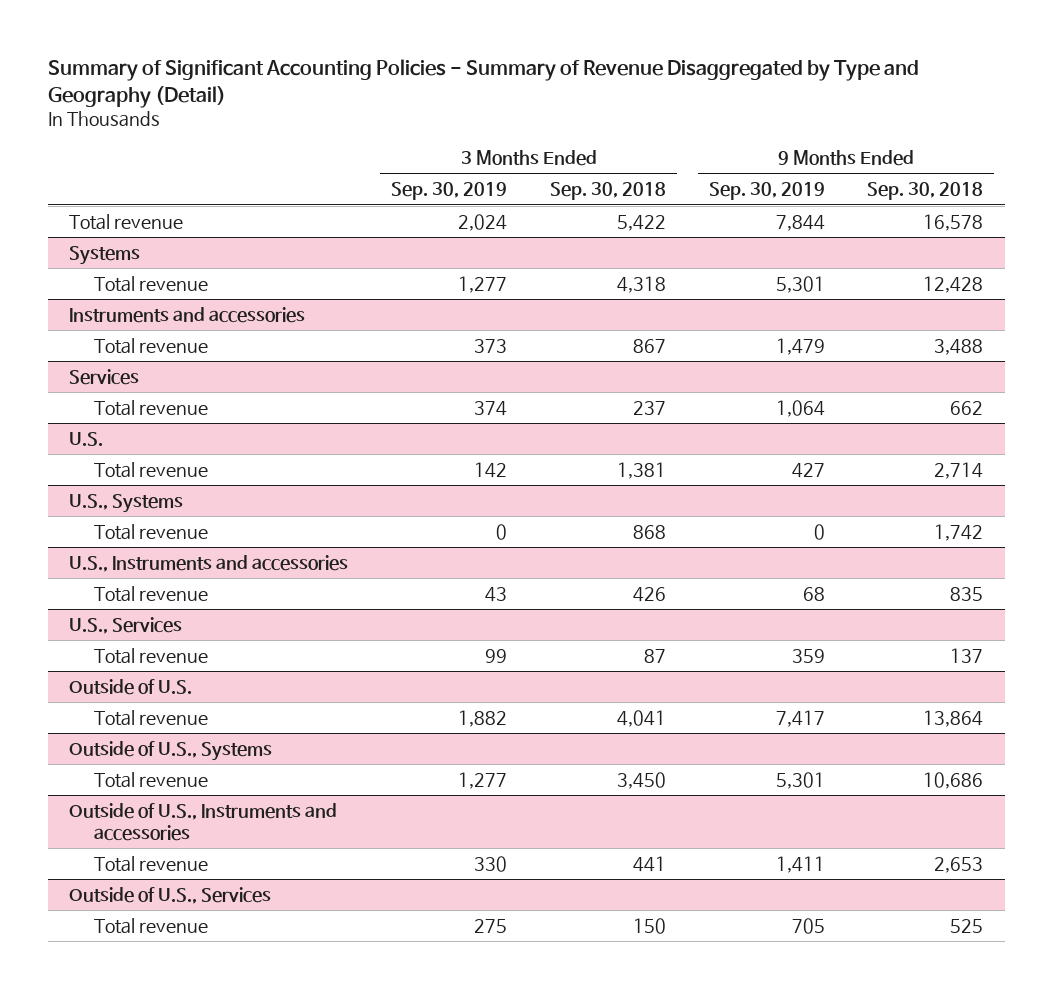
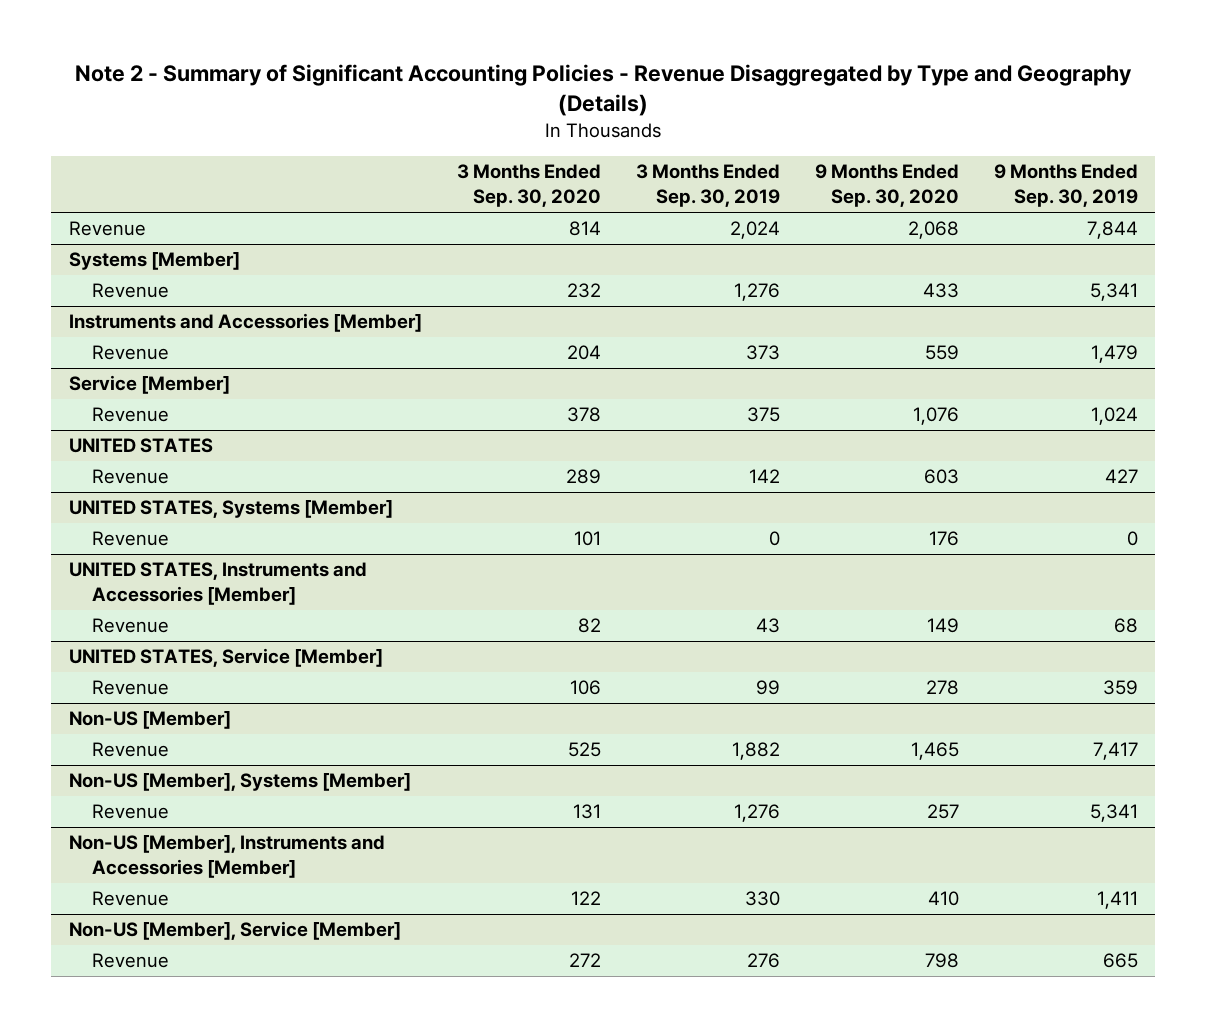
- Summary of Significant Accounting Policies - Summary of Revenue Disaggregated by Type and Geography (Detail)
+ Note 2 - Summary of Significant Accounting Policies - Revenue Disaggregated by Type and Geography (Details)
- | 3 Months Ended Sep. 30, 2019 | 3 Months Ended Sep. 30, 2018 | 9 Months Ended Sep. 30, 2019 | 9 Months Ended Sep. 30, 2018
+ | 3 Months Ended Sep. 30, 2020 | 3 Months Ended Sep. 30, 2019 | 9 Months Ended Sep. 30, 2020 | 9 Months Ended Sep. 30, 2019
- Total revenue | 2,024 | 5,422 | 7,844 | 16,578
- Systems
- Total revenue | 1,277 | 4,318 | 5,301 | 12,428
- Instruments and accessories
- Total revenue | 373 | 867 | 1,479 | 3,488
- Services
- Total revenue | 374 | 237 | 1,064 | 662
- U.S.
- Total revenue | 142 | 1,381 | 427 | 2,714
- U.S., Systems
- Total revenue | 0 | 868 | 0 | 1,742
- U.S., Instruments and accessories
- Total revenue | 43 | 426 | 68 | 835
- U.S., Services
- Total revenue | 99 | 87 | 359 | 137
- Outside of U.S.
- Total revenue | 1,882 | 4,041 | 7,417 | 13,864
- Outside of U.S., Systems
- Total revenue | 1,277 | 3,450 | 5,301 | 10,686
- Outside of U.S., Instruments and accessories
- Total revenue | 330 | 441 | 1,411 | 2,653
- Outside of U.S., Services
- Total revenue | 275 | 150 | 705 | 525
+ Revenue | 814 | 2,024 | 2,068 | 7,844
+ Systems [Member]
+ Revenue | 232 | 1,276 | 433 | 5,341
+ Instruments and Accessories [Member]
+ Revenue | 204 | 373 | 559 | 1,479
+ Service [Member]
+ Revenue | 378 | 375 | 1,076 | 1,024
+ UNITED STATES
+ Revenue | 289 | 142 | 603 | 427
+ UNITED STATES, Systems [Member]
+ Revenue | 101 | 0 | 176 | 0
+ UNITED STATES, Instruments and Accessories [Member]
+ Revenue | 82 | 43 | 149 | 68
+ UNITED STATES, Service [Member]
+ Revenue | 106 | 99 | 278 | 359
+ Non-US [Member]
+ Revenue | 525 | 1,882 | 1,465 | 7,417
+ Non-US [Member], Systems [Member]
+ Revenue | 131 | 1,276 | 257 | 5,341
+ Non-US [Member], Instruments and Accessories [Member]
+ Revenue | 122 | 330 | 410 | 1,411
+ Non-US [Member], Service [Member]
+ Revenue | 272 | 276 | 798 | 665

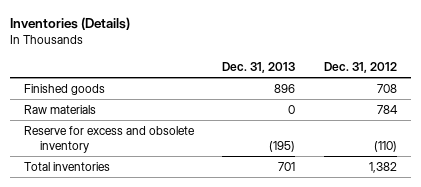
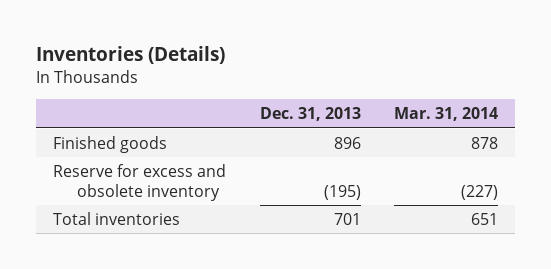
- | Dec. 31, 2013 | Dec. 31, 2012
+ | Dec. 31, 2013 | Mar. 31, 2014
- Raw materials | 0 | 784

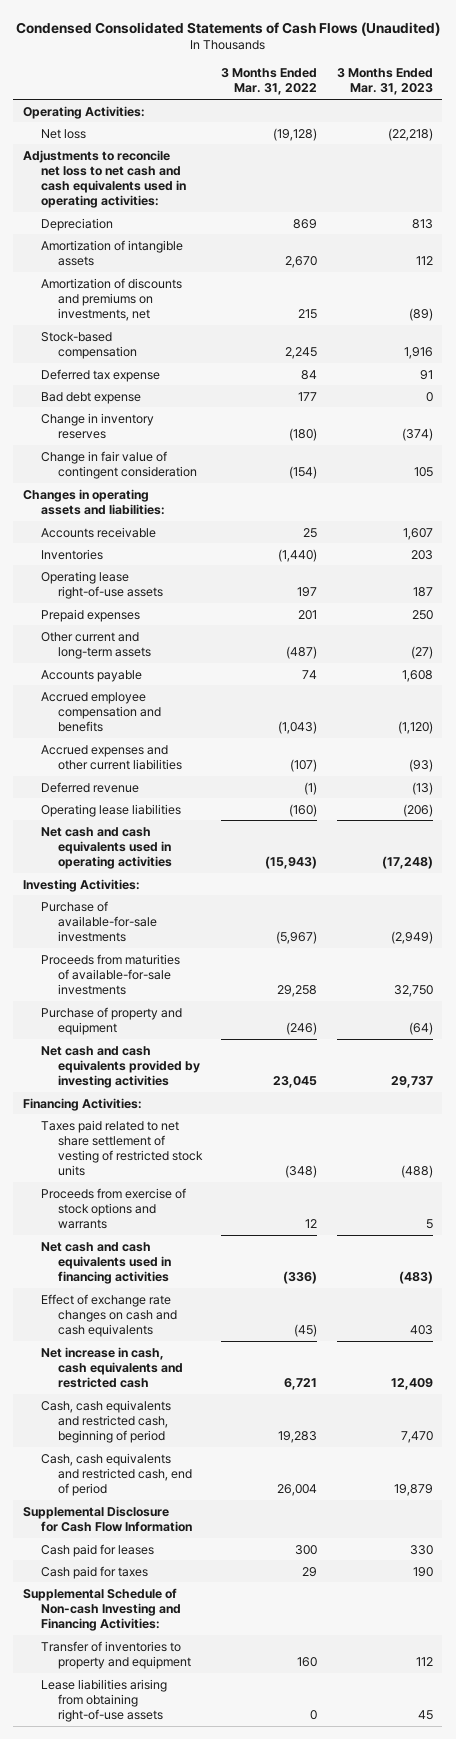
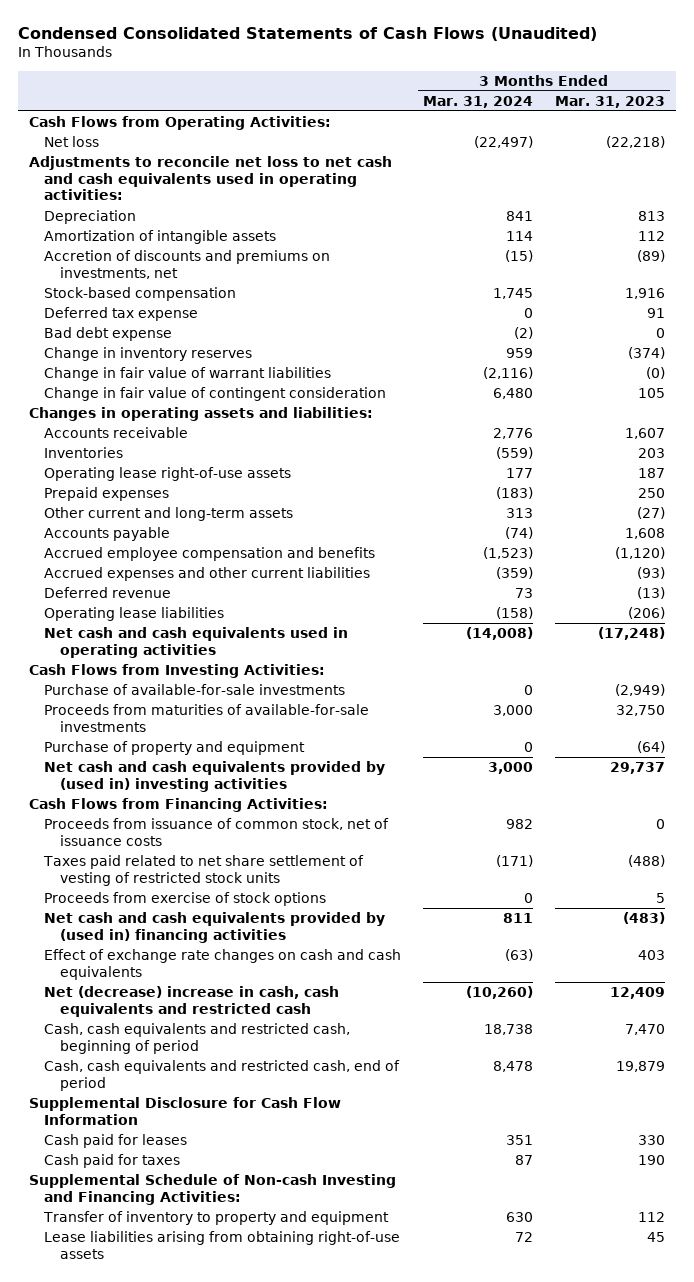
- | 3 Months Ended Mar. 31, 2022 | 3 Months Ended Mar. 31, 2023
+ | 3 Months Ended Mar. 31, 2024 | 3 Months Ended Mar. 31, 2023
- Operating Activities:
+ Cash Flows from Operating Activities:
- Amortization of discounts and premiums on investments, net | 215 | (89)
+ Accretion of discounts and premiums on investments, net | (15) | (89)
+ Change in fair value of warrant liabilities | (2,116) | (0)
- Investing Activities:
+ Cash Flows from Investing Activities:
- Net cash and cash equivalents provided by investing activities | 23,045 | 29,737
- Financing Activities:
+ Net cash and cash equivalents provided by (used in) investing activities | 3,000 | 29,737
+ Cash Flows from Financing Activities:
+ Proceeds from issuance of common stock, net of issuance costs | 982 | 0
- Proceeds from exercise of stock options and warrants | 12 | 5
- Net cash and cash equivalents used in financing activities | (336) | (483)
+ Proceeds from exercise of stock options | 0 | 5
+ Net cash and cash equivalents provided by (used in) financing activities | 811 | (483)
- Net increase in cash, cash equivalents and restricted cash | 6,721 | 12,409
+ Net (decrease) increase in cash, cash equivalents and restricted cash | (10,260) | 12,409
- Transfer of inventories to property and equipment | 160 | 112
+ Transfer of inventory to property and equipment | 630 | 112

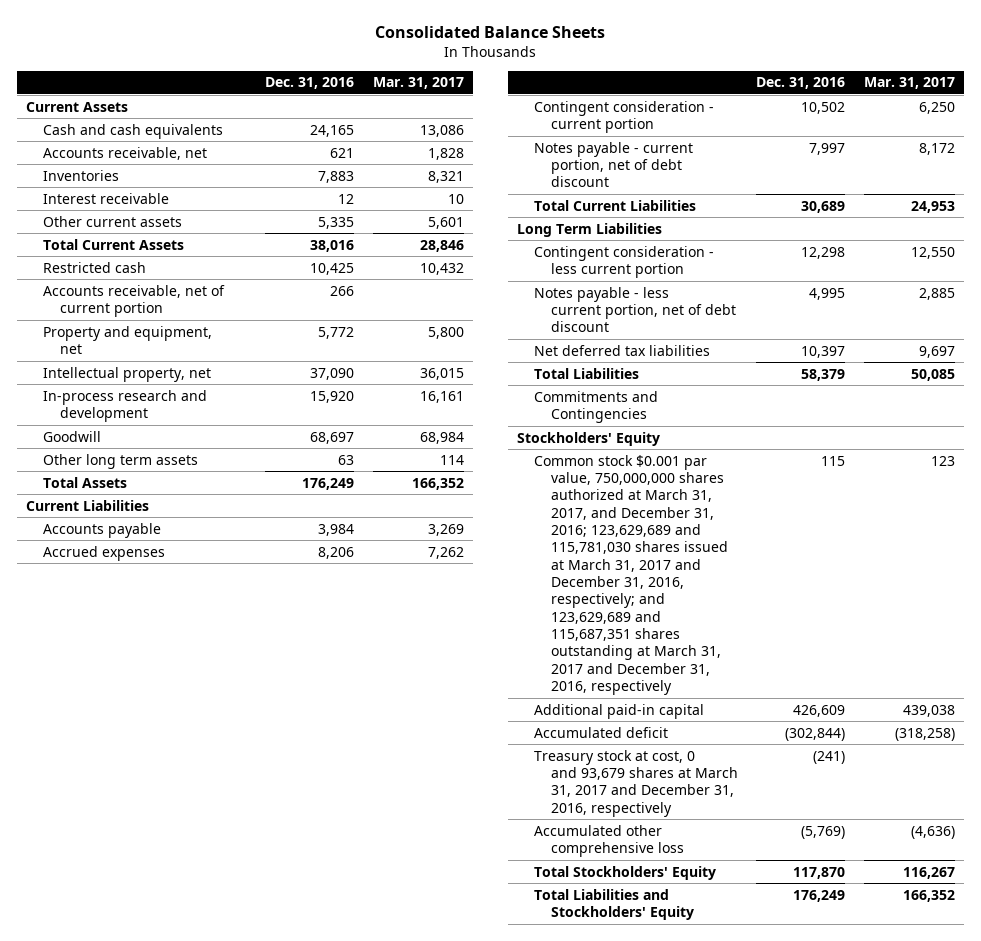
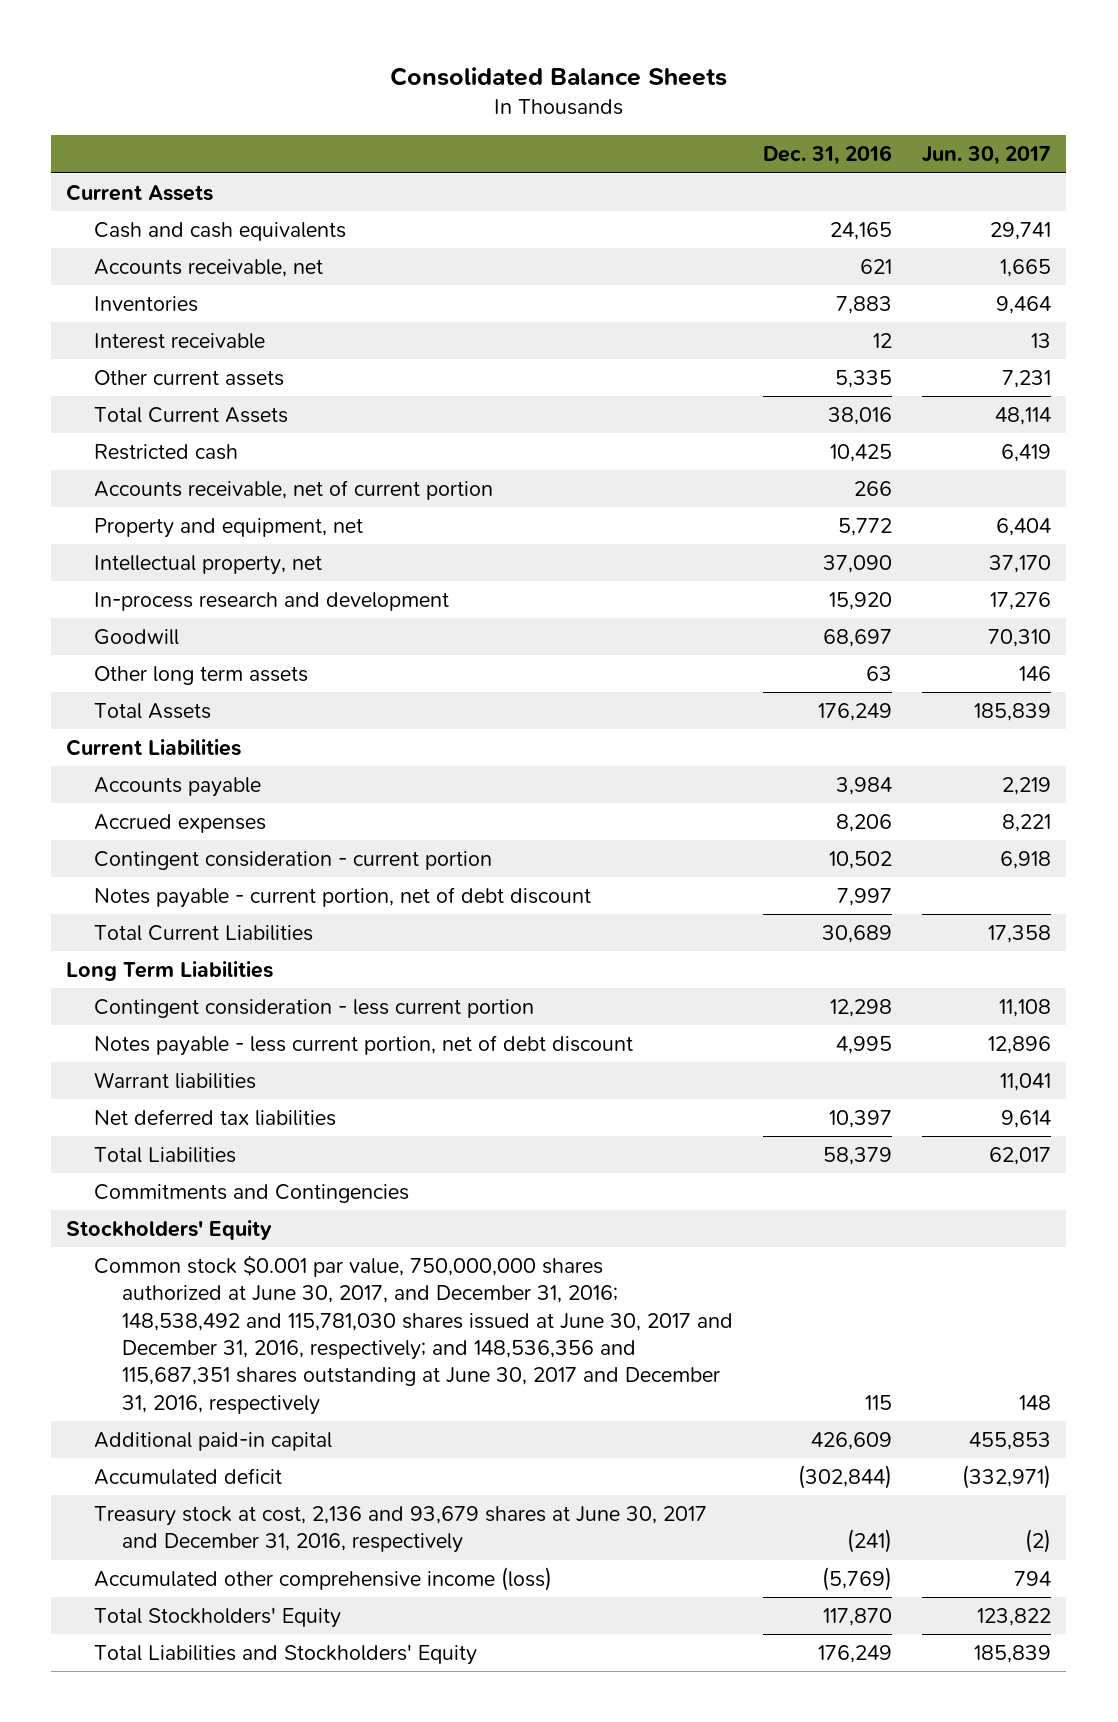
- | Dec. 31, 2016 | Mar. 31, 2017
+ | Dec. 31, 2016 | Jun. 30, 2017
+ Warrant liabilities | | 11,041
- Common stock $0.001 par value, 750,000,000 shares authorized at March 31, 2017, and December 31, 2016; 123,629,689 and 115,781,030 shares issued at March 31, 2017 and December 31, 2016, respectively; and 123,629,689 and 115,687,351 shares outstanding at March 31, 2017 and December 31, 2016, respectively | 115 | 123
+ Common stock $0.001 par value, 750,000,000 shares authorized at June 30, 2017, and December 31, 2016; 148,538,492 and 115,781,030 shares issued at June 30, 2017 and December 31, 2016, respectively; and 148,536,356 and 115,687,351 shares outstanding at June 30, 2017 and December 31, 2016, respectively | 115 | 148
- Treasury stock at cost, 0 and 93,679 shares at March 31, 2017 and December 31, 2016, respectively | (241) |
- Accumulated other comprehensive loss | (5,769) | (4,636)
+ Treasury stock at cost, 2,136 and 93,679 shares at June 30, 2017 and December 31, 2016, respectively | (241) | (2)
+ Accumulated other comprehensive income (loss) | (5,769) | 794

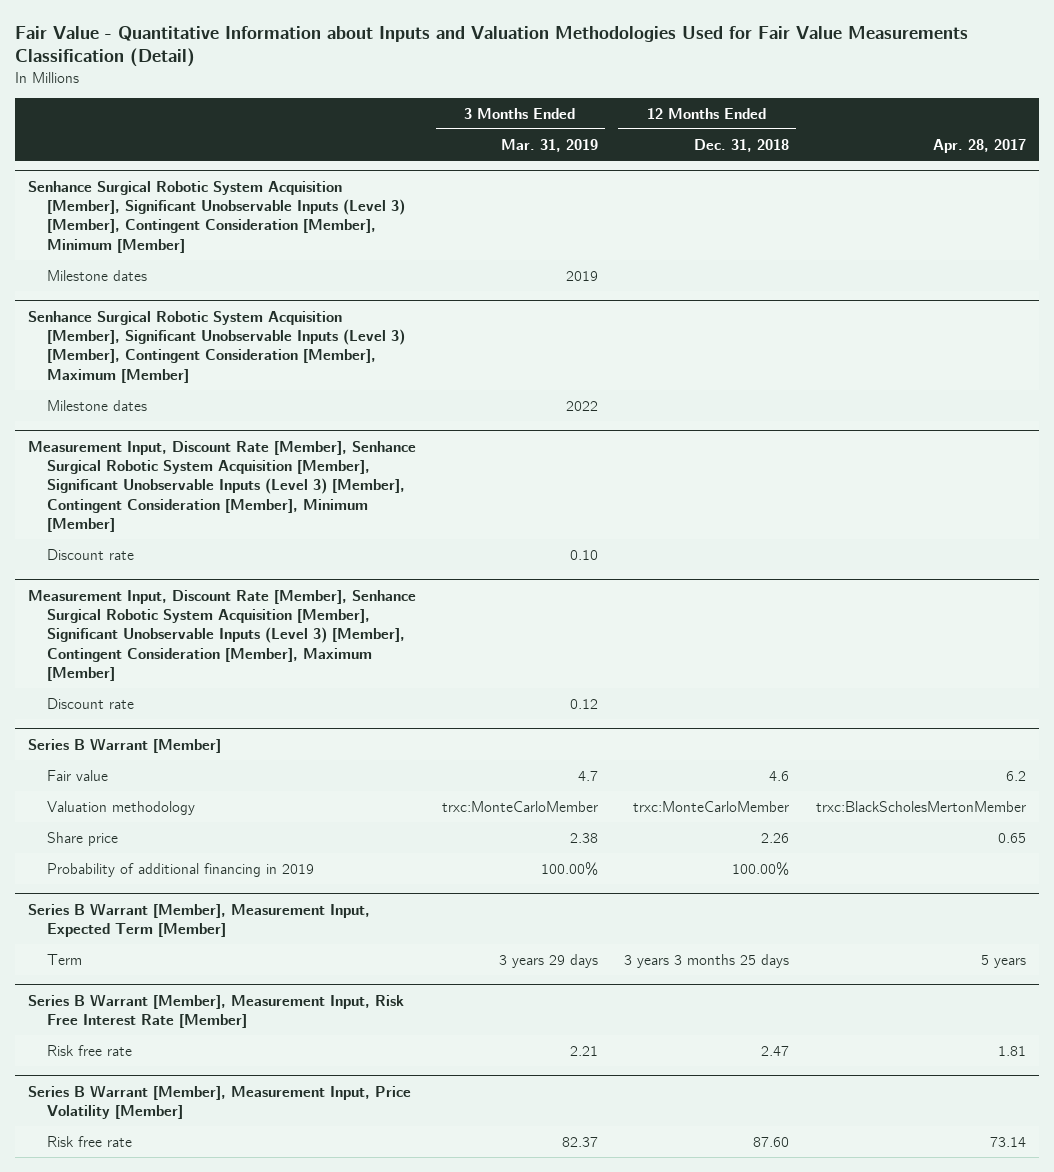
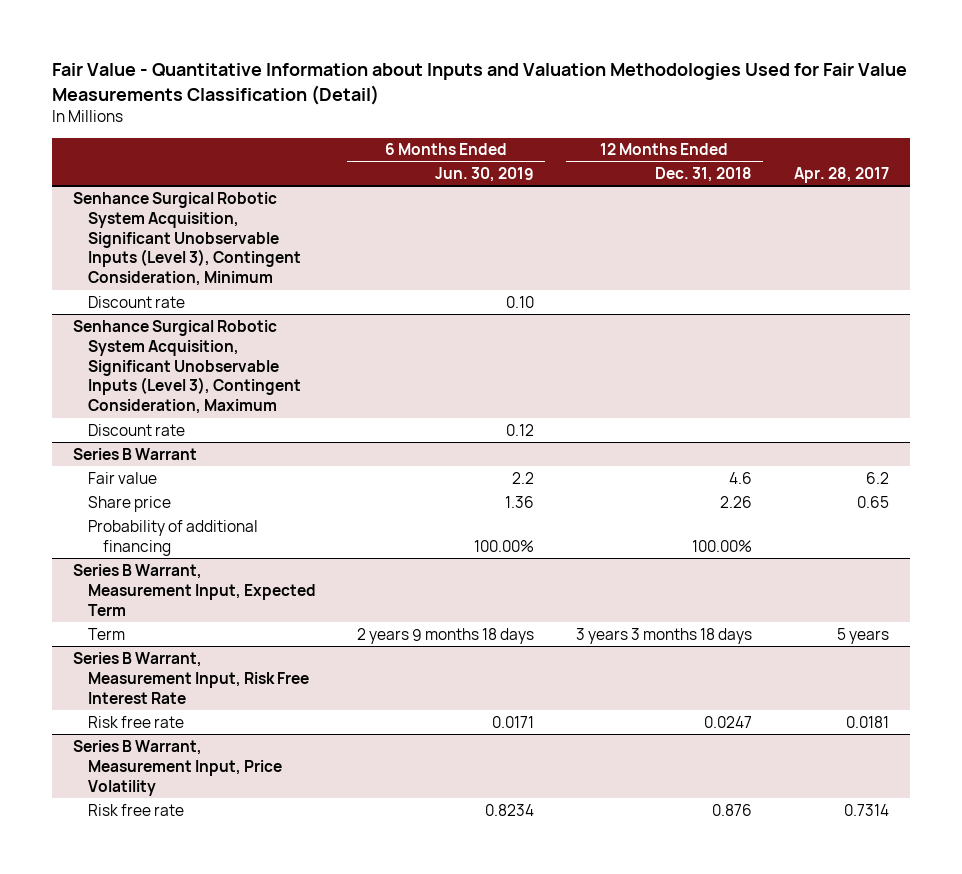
- | 3 Months Ended Mar. 31, 2019 | 12 Months Ended Dec. 31, 2018 | Apr. 28, 2017
+ | 6 Months Ended Jun. 30, 2019 | 12 Months Ended Dec. 31, 2018 | Apr. 28, 2017
- Senhance Surgical Robotic System Acquisition [Member], Significant Unobservable Inputs (Level 3) [Member], Contingent Consideration [Member], Minimum [Member]
- Milestone dates | 2019 | |
- Senhance Surgical Robotic System Acquisition [Member], Significant Unobservable Inputs (Level 3) [Member], Contingent Consideration [Member], Maximum [Member]
- Milestone dates | 2022 | |
- Measurement Input, Discount Rate [Member], Senhance Surgical Robotic System Acquisition [Member], Significant Unobservable Inputs (Level 3) [Member], Contingent Consideration [Member], Minimum [Member]
+ Senhance Surgical Robotic System Acquisition, Significant Unobservable Inputs (Level 3), Contingent Consideration, Minimum
- Measurement Input, Discount Rate [Member], Senhance Surgical Robotic System Acquisition [Member], Significant Unobservable Inputs (Level 3) [Member], Contingent Consideration [Member], Maximum [Member]
+ Senhance Surgical Robotic System Acquisition, Significant Unobservable Inputs (Level 3), Contingent Consideration, Maximum
- Series B Warrant [Member]
+ Series B Warrant
- Valuation methodology | trxc:MonteCarloMember | trxc:MonteCarloMember | trxc:BlackScholesMertonMember
- Probability of additional financing in 2019 | 100.00% | 100.00% |
- Series B Warrant [Member], Measurement Input, Expected Term [Member]
- Term | 3 years 29 days | 3 years 3 months 25 days | 5 years
- Series B Warrant [Member], Measurement Input, Risk Free Interest Rate [Member]
- Risk free rate | 2.21 | 2.47 | 1.81
- Series B Warrant [Member], Measurement Input, Price Volatility [Member]
- Risk free rate | 82.37 | 87.60 | 73.14
+ Probability of additional financing | 100.00% | 100.00% |
+ Series B Warrant, Measurement Input, Expected Term
+ Term | 2 years 9 months 18 days | 3 years 3 months 18 days | 5 years
+ Series B Warrant, Measurement Input, Risk Free Interest Rate
+ Risk free rate | 0.0171 | 0.0247 | 0.0181
+ Series B Warrant, Measurement Input, Price Volatility
+ Risk free rate | 0.8234 | 0.876 | 0.7314

